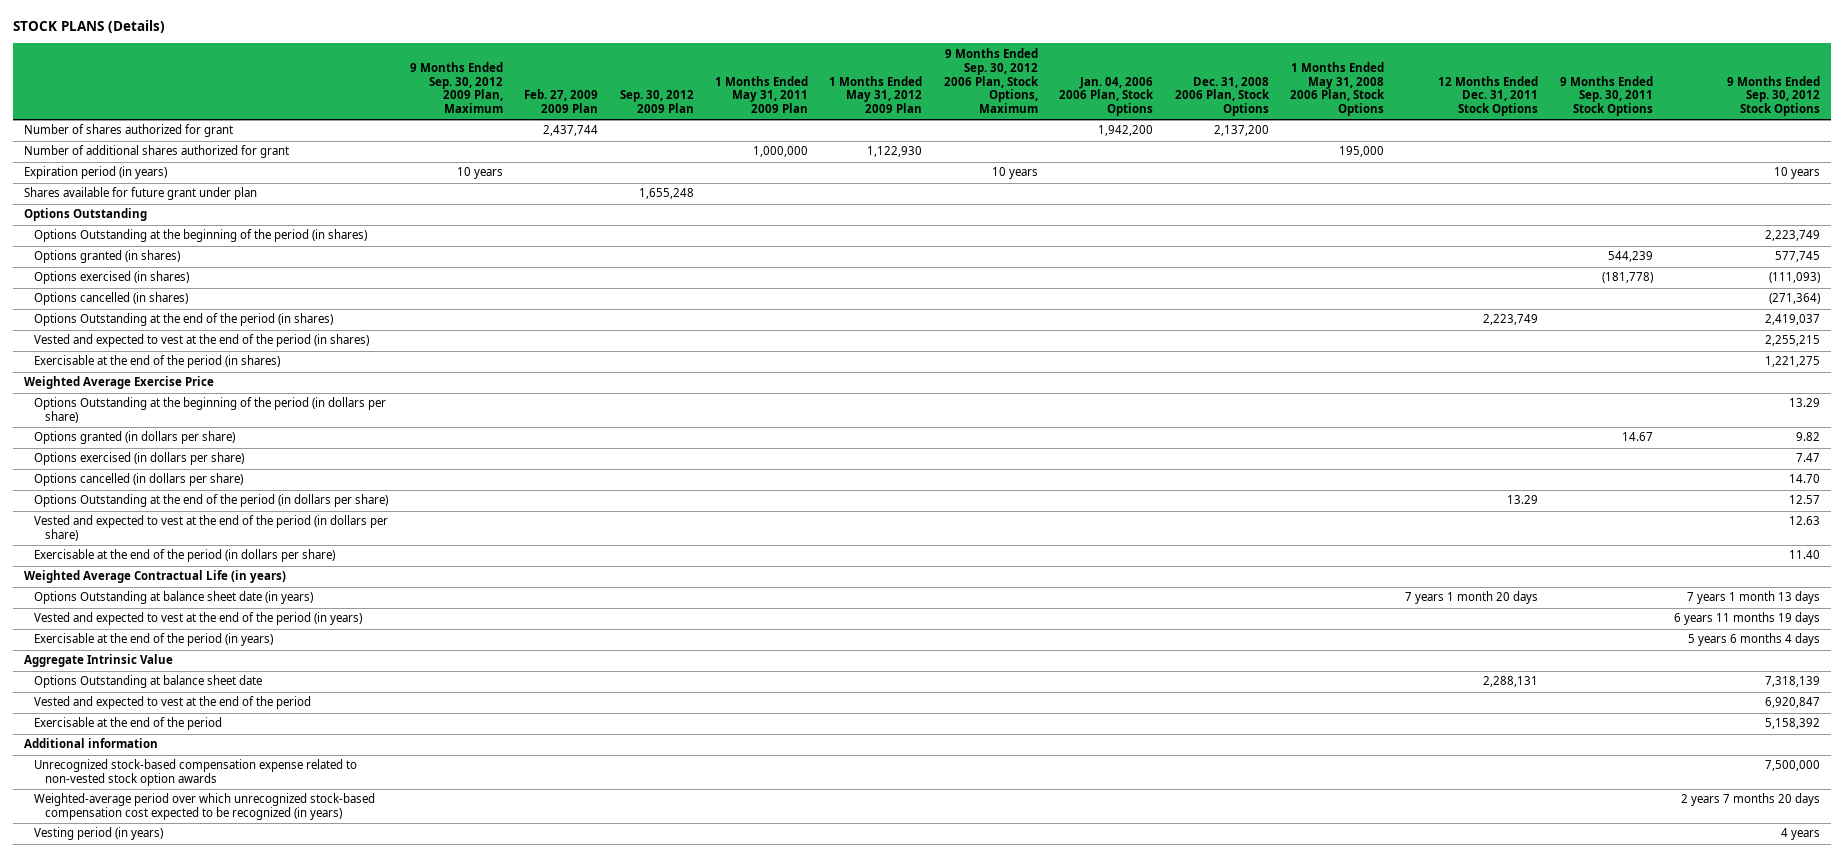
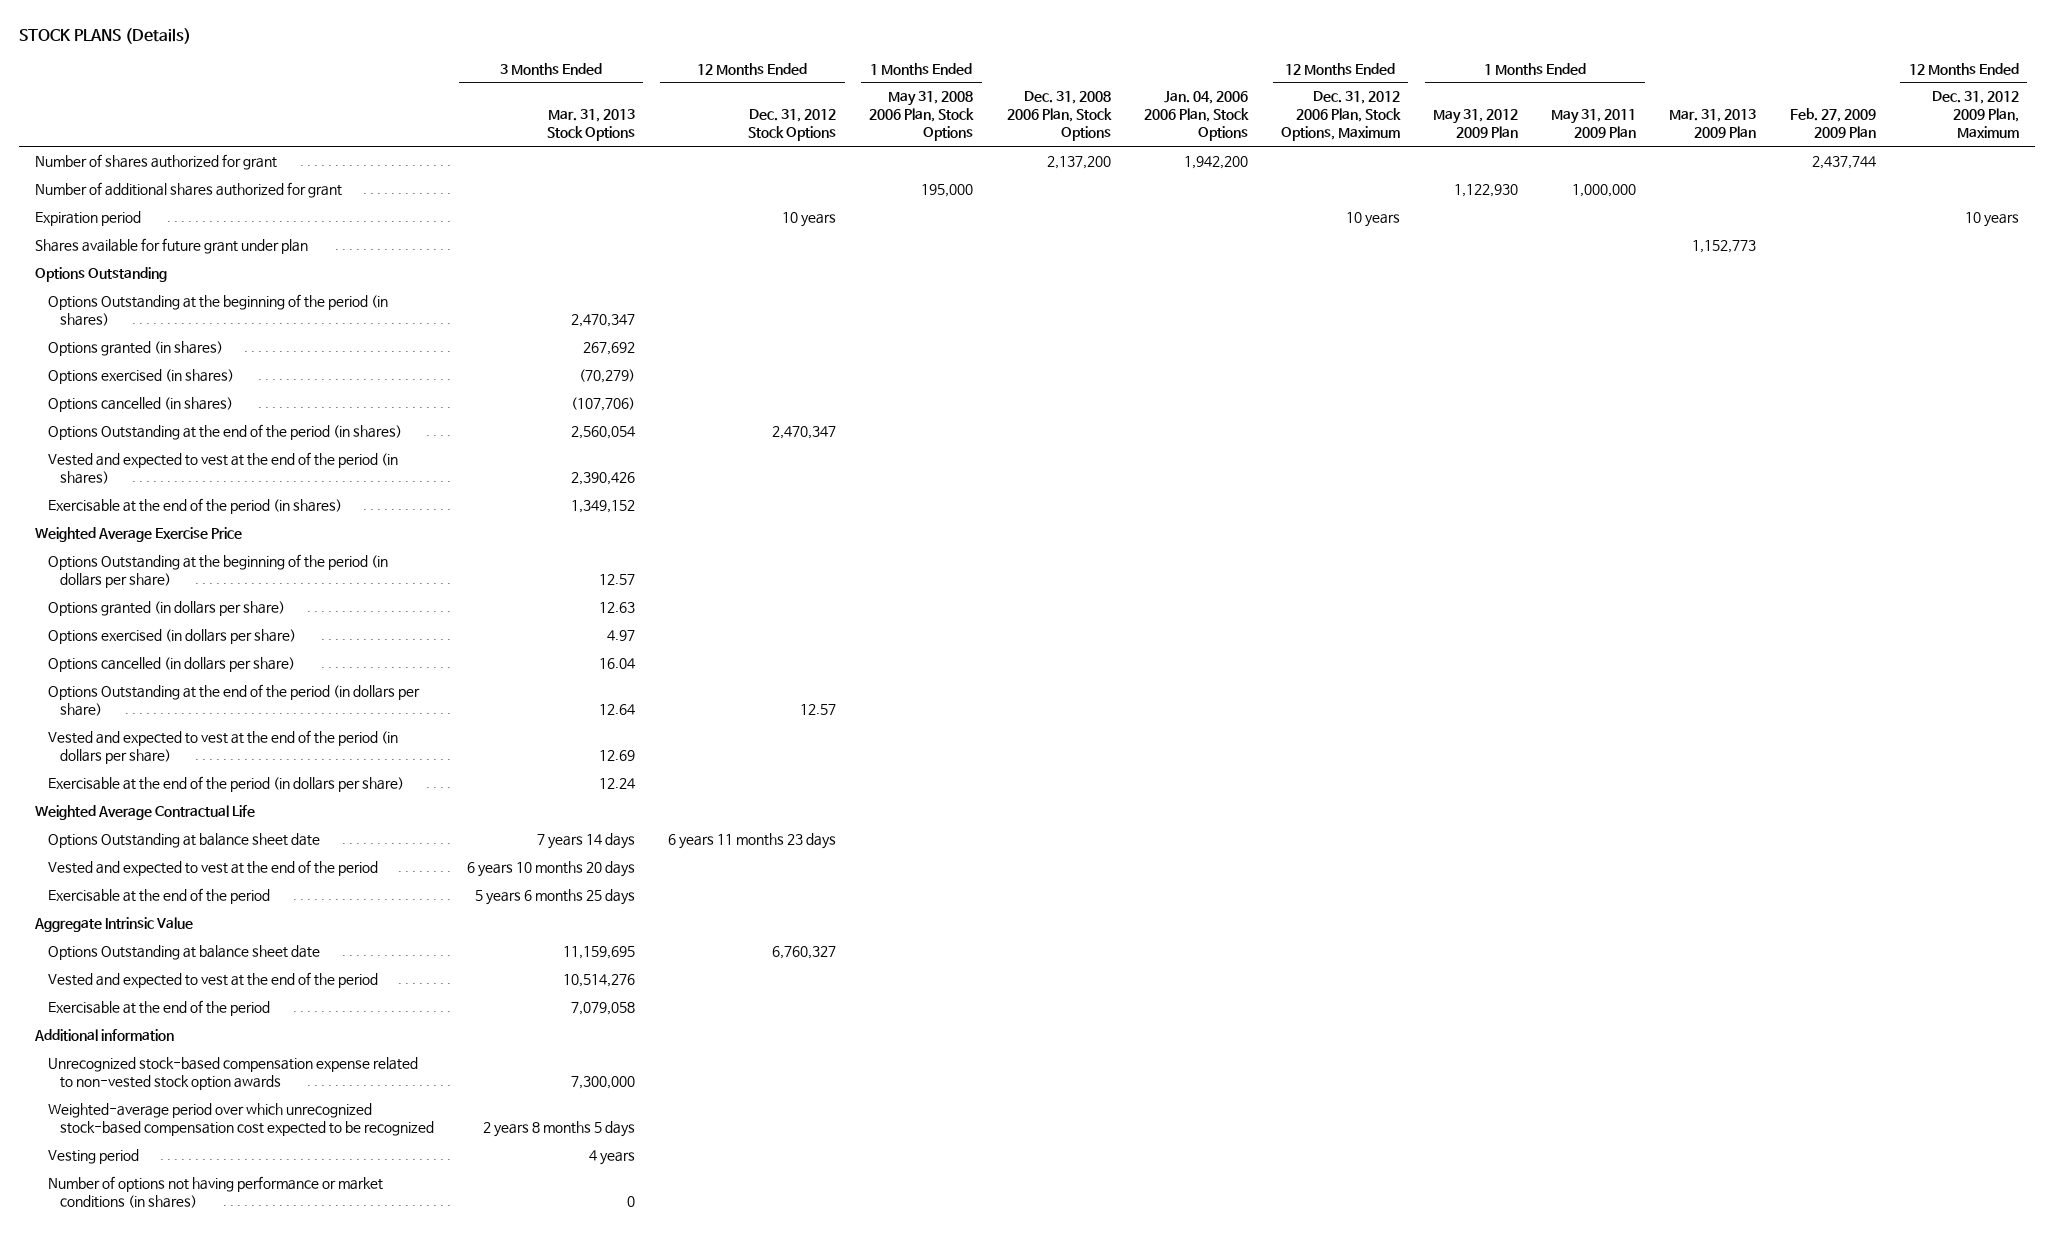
- | 9 Months Ended Sep. 30, 2012 2009 Plan, Maximum | Feb. 27, 2009 2009 Plan | Sep. 30, 2012 2009 Plan | 1 Months Ended May 31, 2011 2009 Plan | 1 Months Ended May 31, 2012 2009 Plan | 9 Months Ended Sep. 30, 2012 2006 Plan, Stock Options, Maximum | Jan. 04, 2006 2006 Plan, Stock Options | Dec. 31, 2008 2006 Plan, Stock Options | 1 Months Ended May 31, 2008 2006 Plan, Stock Options | 12 Months Ended Dec. 31, 2011 Stock Options | 9 Months Ended Sep. 30, 2011 Stock Options | 9 Months Ended Sep. 30, 2012 Stock Options
+ | 3 Months Ended Mar. 31, 2013 Stock Options | 12 Months Ended Dec. 31, 2012 Stock Options | 1 Months Ended May 31, 2008 2006 Plan, Stock Options | Dec. 31, 2008 2006 Plan, Stock Options | Jan. 04, 2006 2006 Plan, Stock Options | 12 Months Ended Dec. 31, 2012 2006 Plan, Stock Options, Maximum | 1 Months Ended May 31, 2012 2009 Plan | 1 Months Ended May 31, 2011 2009 Plan | Mar. 31, 2013 2009 Plan | Feb. 27, 2009 2009 Plan | 12 Months Ended Dec. 31, 2012 2009 Plan, Maximum
- Expiration period (in years) | 10 years | | | | | 10 years | | | | | | 10 years
+ Expiration period | | 10 years | | | | 10 years | | | | | 10 years
- Weighted Average Contractual Life (in years)
- Options Outstanding at balance sheet date (in years) | | | | | | | | | | 7 years 1 month 20 days | | 7 years 1 month 13 days
- Vested and expected to vest at the end of the period (in years) | | | | | | | | | | | | 6 years 11 months 19 days
- Exercisable at the end of the period (in years) | | | | | | | | | | | | 5 years 6 months 4 days
+ Weighted Average Contractual Life
+ Options Outstanding at balance sheet date | 7 years 14 days | 6 years 11 months 23 days | | | | | | | | |
+ Vested and expected to vest at the end of the period | 6 years 10 months 20 days | | | | | | | | | |
+ Exercisable at the end of the period | 5 years 6 months 25 days | | | | | | | | | |
- Weighted-average period over which unrecognized stock-based compensation cost expected to be recognized (in years) | | | | | | | | | | | | 2 years 7 months 20 days
- Vesting period (in years) | | | | | | | | | | | | 4 years
+ Weighted-average period over which unrecognized stock-based compensation cost expected to be recognized | 2 years 8 months 5 days | | | | | | | | | |
+ Vesting period | 4 years | | | | | | | | | |
+ Number of options not having performance or market conditions (in shares) | 0 | | | | | | | | | |

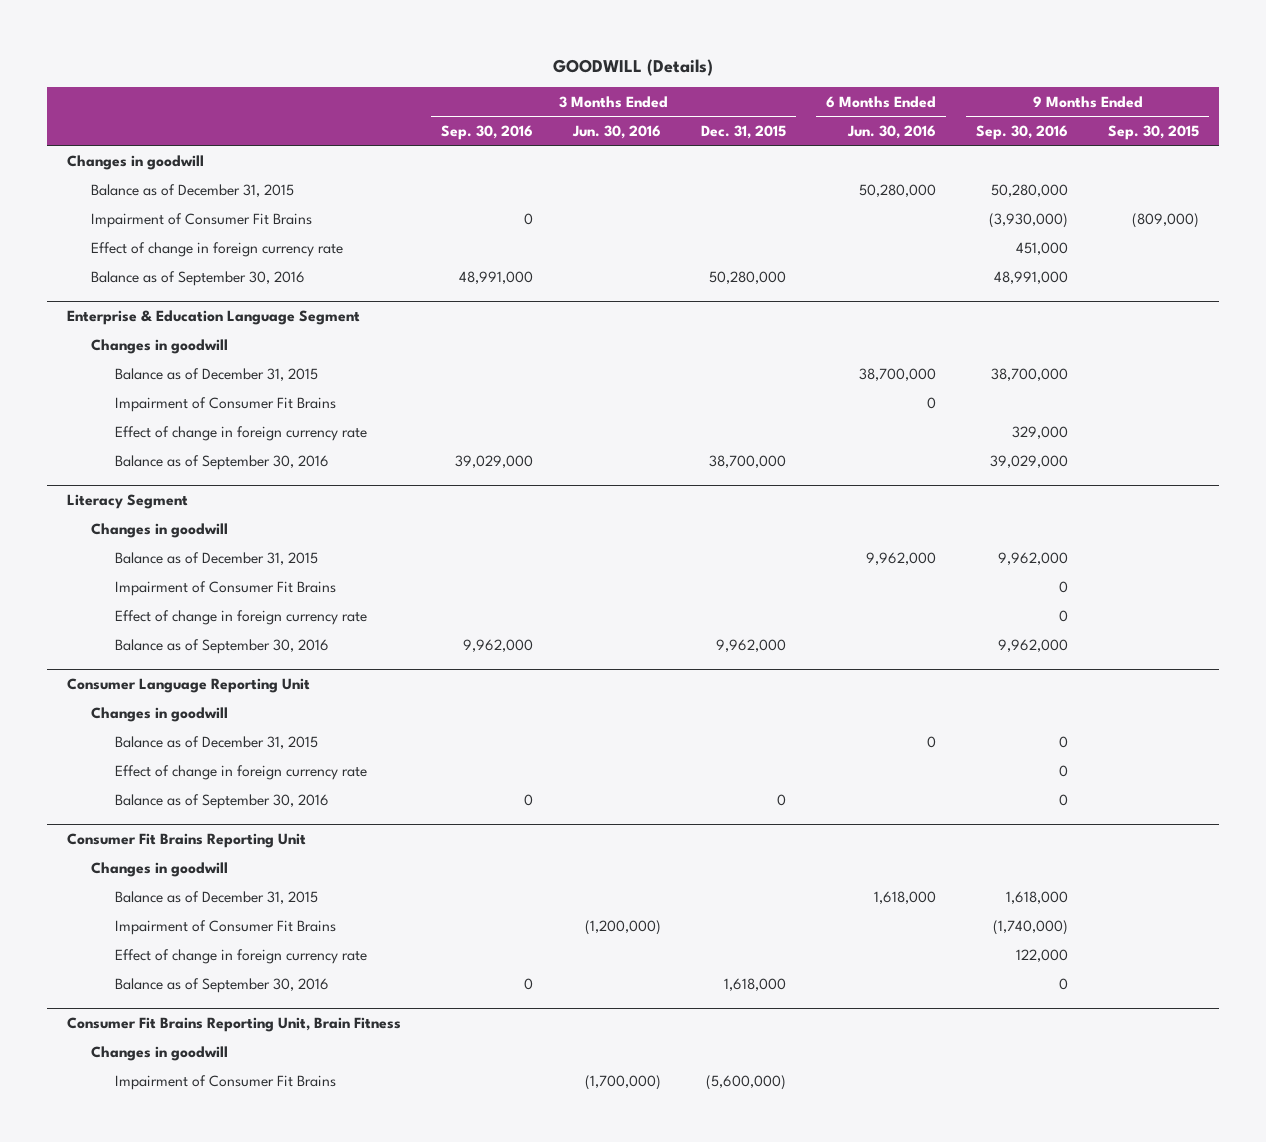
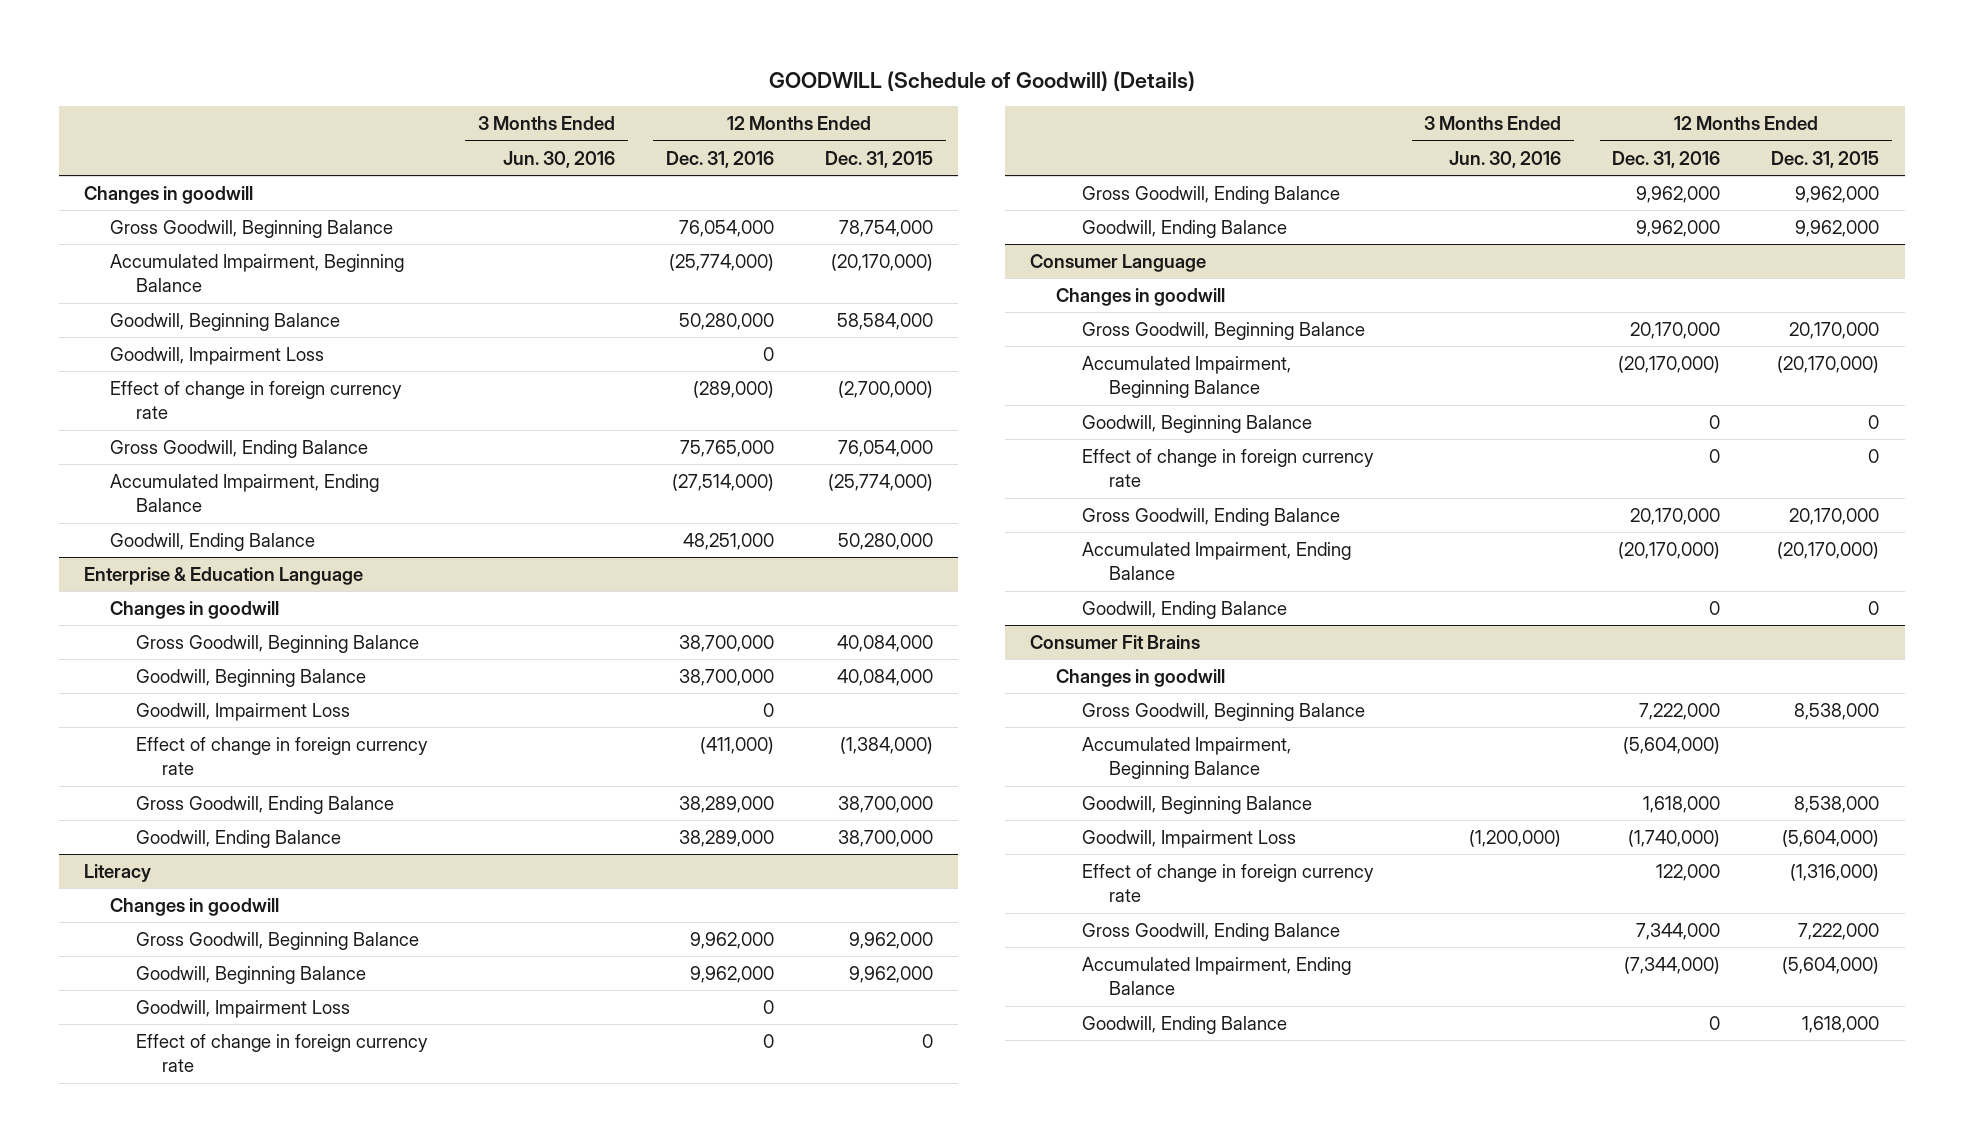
- GOODWILL (Details)
+ GOODWILL (Schedule of Goodwill) (Details)
- | 3 Months Ended Sep. 30, 2016 | 3 Months Ended Jun. 30, 2016 | 3 Months Ended Dec. 31, 2015 | 6 Months Ended Jun. 30, 2016 | 9 Months Ended Sep. 30, 2016 | 9 Months Ended Sep. 30, 2015
+ | 3 Months Ended Jun. 30, 2016 | 12 Months Ended Dec. 31, 2016 | 12 Months Ended Dec. 31, 2015
- Balance as of December 31, 2015 | | | | 50,280,000 | 50,280,000 |
- Impairment of Consumer Fit Brains | 0 | | | | (3,930,000) | (809,000)
+ Gross Goodwill, Beginning Balance | | 76,054,000 | 78,754,000
+ Accumulated Impairment, Beginning Balance | | (25,774,000) | (20,170,000)
+ Goodwill, Beginning Balance | | 50,280,000 | 58,584,000
+ Goodwill, Impairment Loss | | 0 |
- Balance as of September 30, 2016 | 48,991,000 | | 50,280,000 | | 48,991,000 |
- Enterprise & Education Language Segment
+ Gross Goodwill, Ending Balance | | 75,765,000 | 76,054,000
+ Accumulated Impairment, Ending Balance | | (27,514,000) | (25,774,000)
+ Goodwill, Ending Balance | | 48,251,000 | 50,280,000
+ Enterprise & Education Language
- Balance as of December 31, 2015 | | | | 38,700,000 | 38,700,000 |
- Impairment of Consumer Fit Brains | | | | 0 | |
+ Gross Goodwill, Beginning Balance | | 38,700,000 | 40,084,000
+ Goodwill, Beginning Balance | | 38,700,000 | 40,084,000
+ Goodwill, Impairment Loss | | 0 |
- Balance as of September 30, 2016 | 39,029,000 | | 38,700,000 | | 39,029,000 |
- Literacy Segment
+ Gross Goodwill, Ending Balance | | 38,289,000 | 38,700,000
+ Goodwill, Ending Balance | | 38,289,000 | 38,700,000
+ Literacy
- Balance as of December 31, 2015 | | | | 9,962,000 | 9,962,000 |
- Impairment of Consumer Fit Brains | | | | | 0 |
+ Gross Goodwill, Beginning Balance | | 9,962,000 | 9,962,000
+ Goodwill, Beginning Balance | | 9,962,000 | 9,962,000
+ Goodwill, Impairment Loss | | 0 |
- Balance as of September 30, 2016 | 9,962,000 | | 9,962,000 | | 9,962,000 |
- Consumer Language Reporting Unit
+ Gross Goodwill, Ending Balance | | 9,962,000 | 9,962,000
+ Goodwill, Ending Balance | | 9,962,000 | 9,962,000
+ Consumer Language
- Balance as of December 31, 2015 | | | | 0 | 0 |
+ Gross Goodwill, Beginning Balance | | 20,170,000 | 20,170,000
+ Accumulated Impairment, Beginning Balance | | (20,170,000) | (20,170,000)
+ Goodwill, Beginning Balance | | 0 | 0
- Balance as of September 30, 2016 | 0 | | 0 | | 0 |
- Consumer Fit Brains Reporting Unit
+ Gross Goodwill, Ending Balance | | 20,170,000 | 20,170,000
+ Accumulated Impairment, Ending Balance | | (20,170,000) | (20,170,000)
+ Goodwill, Ending Balance | | 0 | 0
+ Consumer Fit Brains
- Balance as of December 31, 2015 | | | | 1,618,000 | 1,618,000 |
- Impairment of Consumer Fit Brains | | (1,200,000) | | | (1,740,000) |
+ Gross Goodwill, Beginning Balance | | 7,222,000 | 8,538,000
+ Accumulated Impairment, Beginning Balance | | (5,604,000) |
+ Goodwill, Beginning Balance | | 1,618,000 | 8,538,000
+ Goodwill, Impairment Loss | (1,200,000) | (1,740,000) | (5,604,000)
- Balance as of September 30, 2016 | 0 | | 1,618,000 | | 0 |
- Consumer Fit Brains Reporting Unit, Brain Fitness
- Changes in goodwill
- Impairment of Consumer Fit Brains | | (1,700,000) | (5,600,000) | | |
+ Gross Goodwill, Ending Balance | | 7,344,000 | 7,222,000
+ Accumulated Impairment, Ending Balance | | (7,344,000) | (5,604,000)
+ Goodwill, Ending Balance | | 0 | 1,618,000

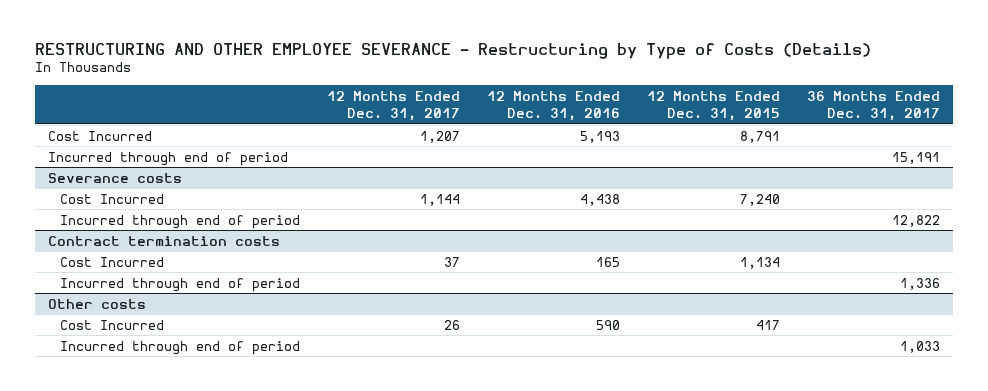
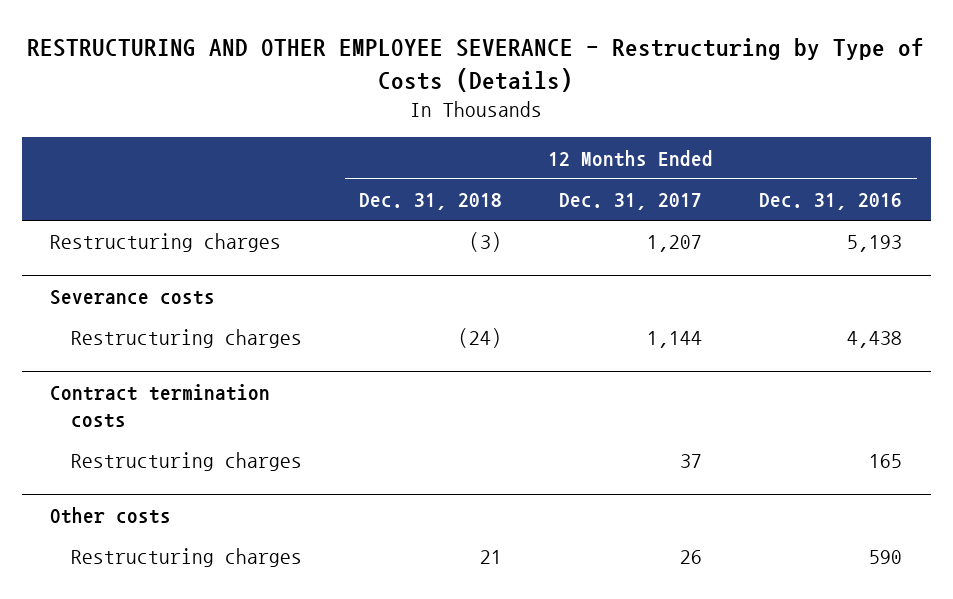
- | 12 Months Ended Dec. 31, 2017 | 12 Months Ended Dec. 31, 2016 | 12 Months Ended Dec. 31, 2015 | 36 Months Ended Dec. 31, 2017
+ | 12 Months Ended Dec. 31, 2018 | 12 Months Ended Dec. 31, 2017 | 12 Months Ended Dec. 31, 2016
- Cost Incurred | 1,207 | 5,193 | 8,791 |
- Incurred through end of period | | | | 15,191
+ Restructuring charges | (3) | 1,207 | 5,193
@ Severance costs
- Cost Incurred | 1,144 | 4,438 | 7,240 |
- Incurred through end of period | | | | 12,822
+ Restructuring charges | (24) | 1,144 | 4,438
@ Contract termination costs
- Cost Incurred | 37 | 165 | 1,134 |
- Incurred through end of period | | | | 1,336
+ Restructuring charges | | 37 | 165
@ Other costs
- Cost Incurred | 26 | 590 | 417 |
- Incurred through end of period | | | | 1,033
+ Restructuring charges | 21 | 26 | 590

